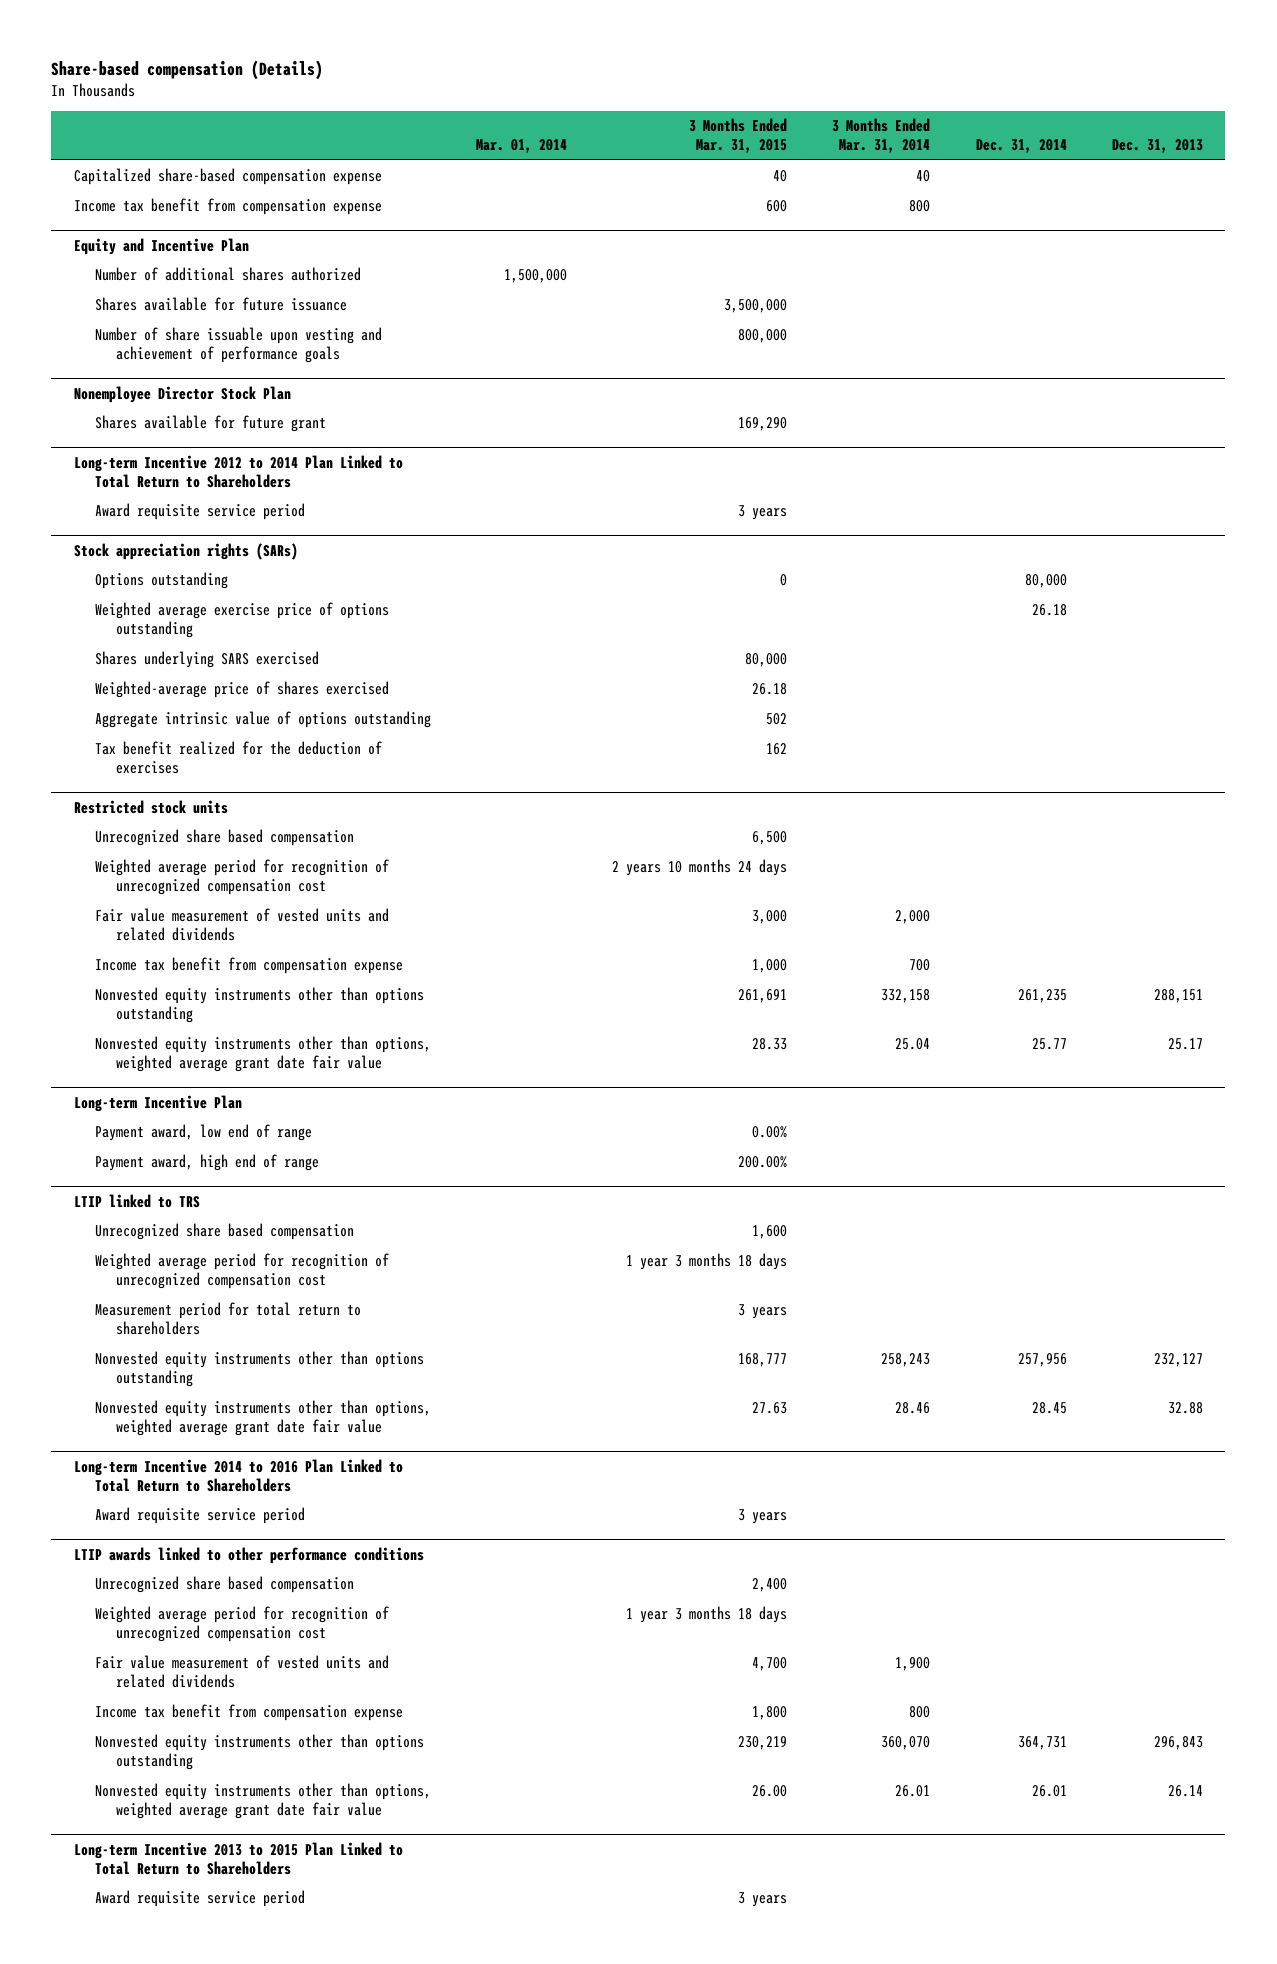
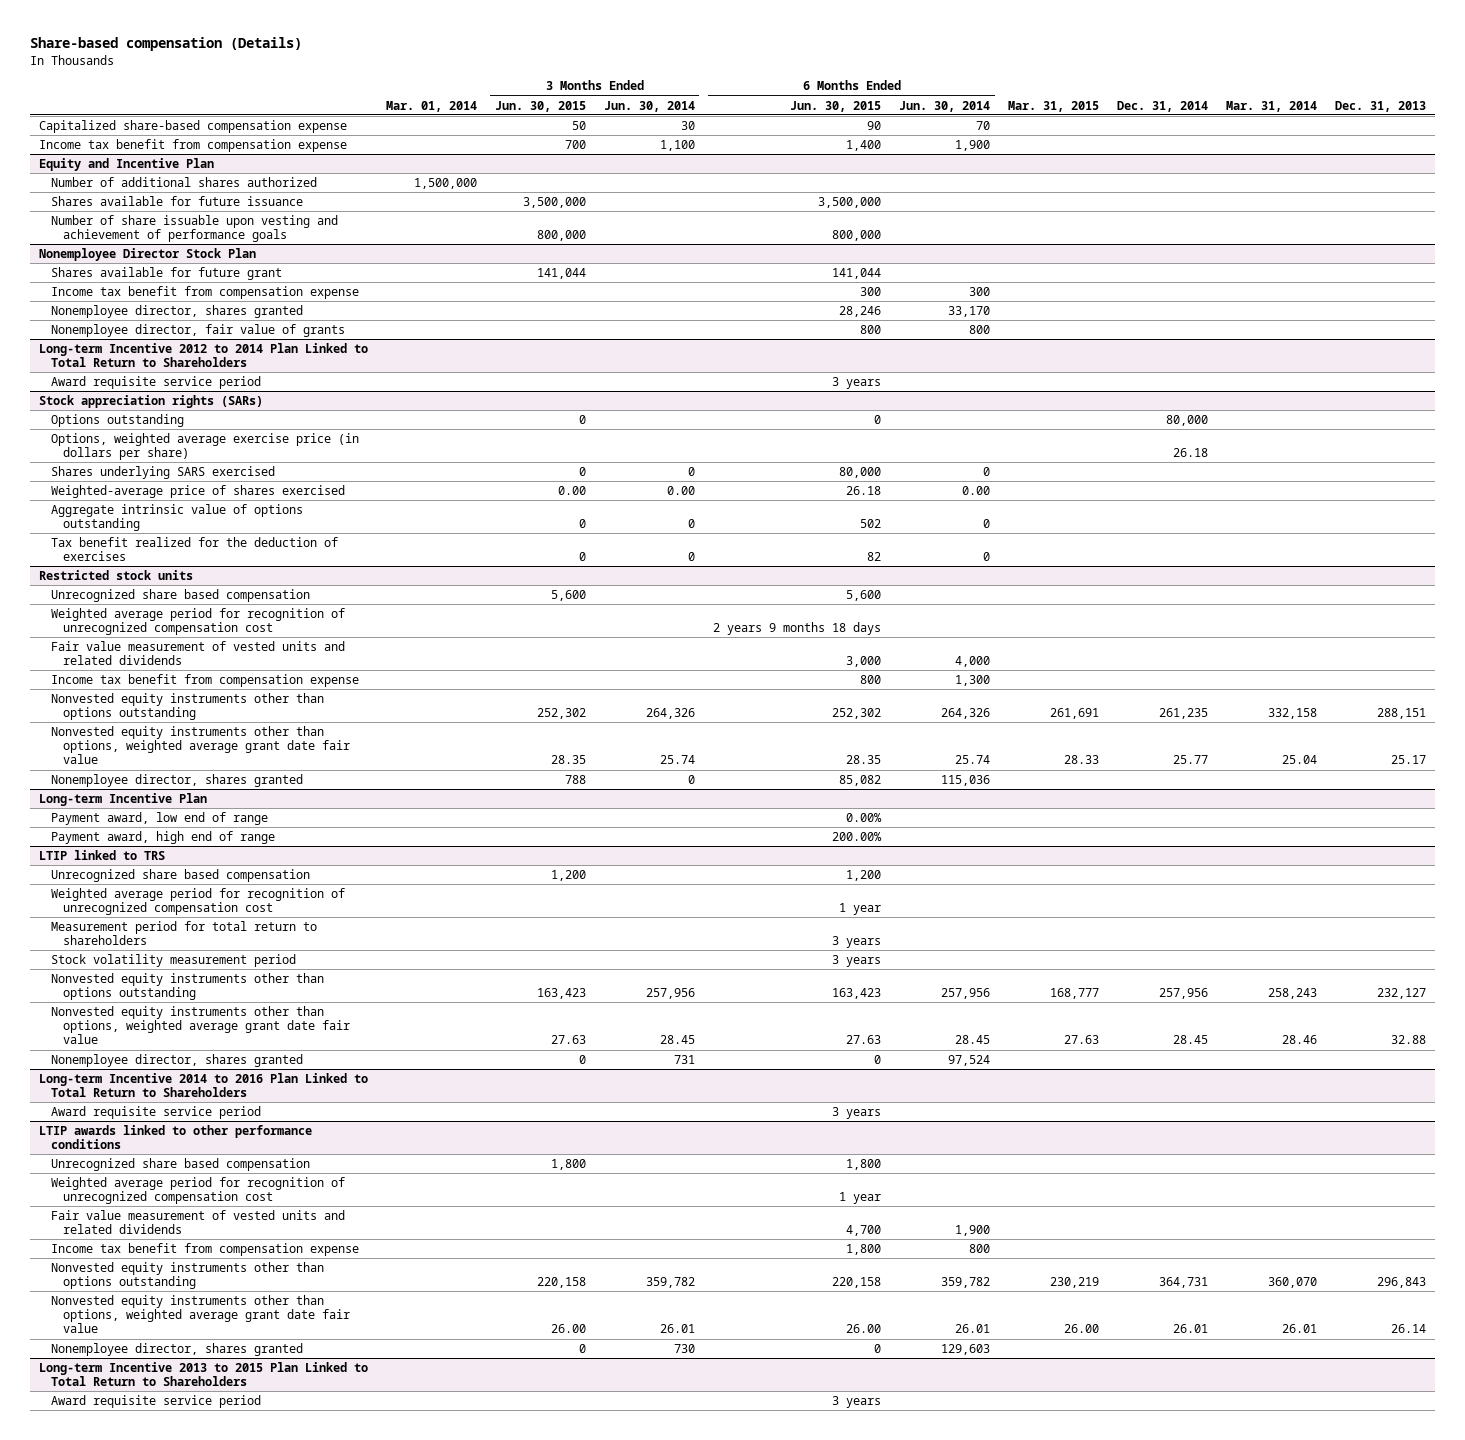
- | Mar. 01, 2014 | 3 Months Ended Mar. 31, 2015 | 3 Months Ended Mar. 31, 2014 | Dec. 31, 2014 | Dec. 31, 2013
+ | Mar. 01, 2014 | 3 Months Ended Jun. 30, 2015 | 3 Months Ended Jun. 30, 2014 | 6 Months Ended Jun. 30, 2015 | 6 Months Ended Jun. 30, 2014 | Mar. 31, 2015 | Dec. 31, 2014 | Mar. 31, 2014 | Dec. 31, 2013
@ Nonemployee Director Stock Plan
+ Income tax benefit from compensation expense | | | | 300 | 300 | | | |
+ Nonemployee director, shares granted | | | | 28,246 | 33,170 | | | |
+ Nonemployee director, fair value of grants | | | | 800 | 800 | | | |
@ Stock appreciation rights (SARs)
- Weighted average exercise price of options outstanding | | | | 26.18 |
+ Options, weighted average exercise price (in dollars per share) | | | | | | | 26.18 | |
@ Restricted stock units
+ Nonemployee director, shares granted | | 788 | 0 | 85,082 | 115,036 | | | |
@ LTIP linked to TRS
+ Stock volatility measurement period | | | | 3 years | | | | |
+ Nonemployee director, shares granted | | 0 | 731 | 0 | 97,524 | | | |
@ LTIP awards linked to other performance conditions
+ Nonemployee director, shares granted | | 0 | 730 | 0 | 129,603 | | | |

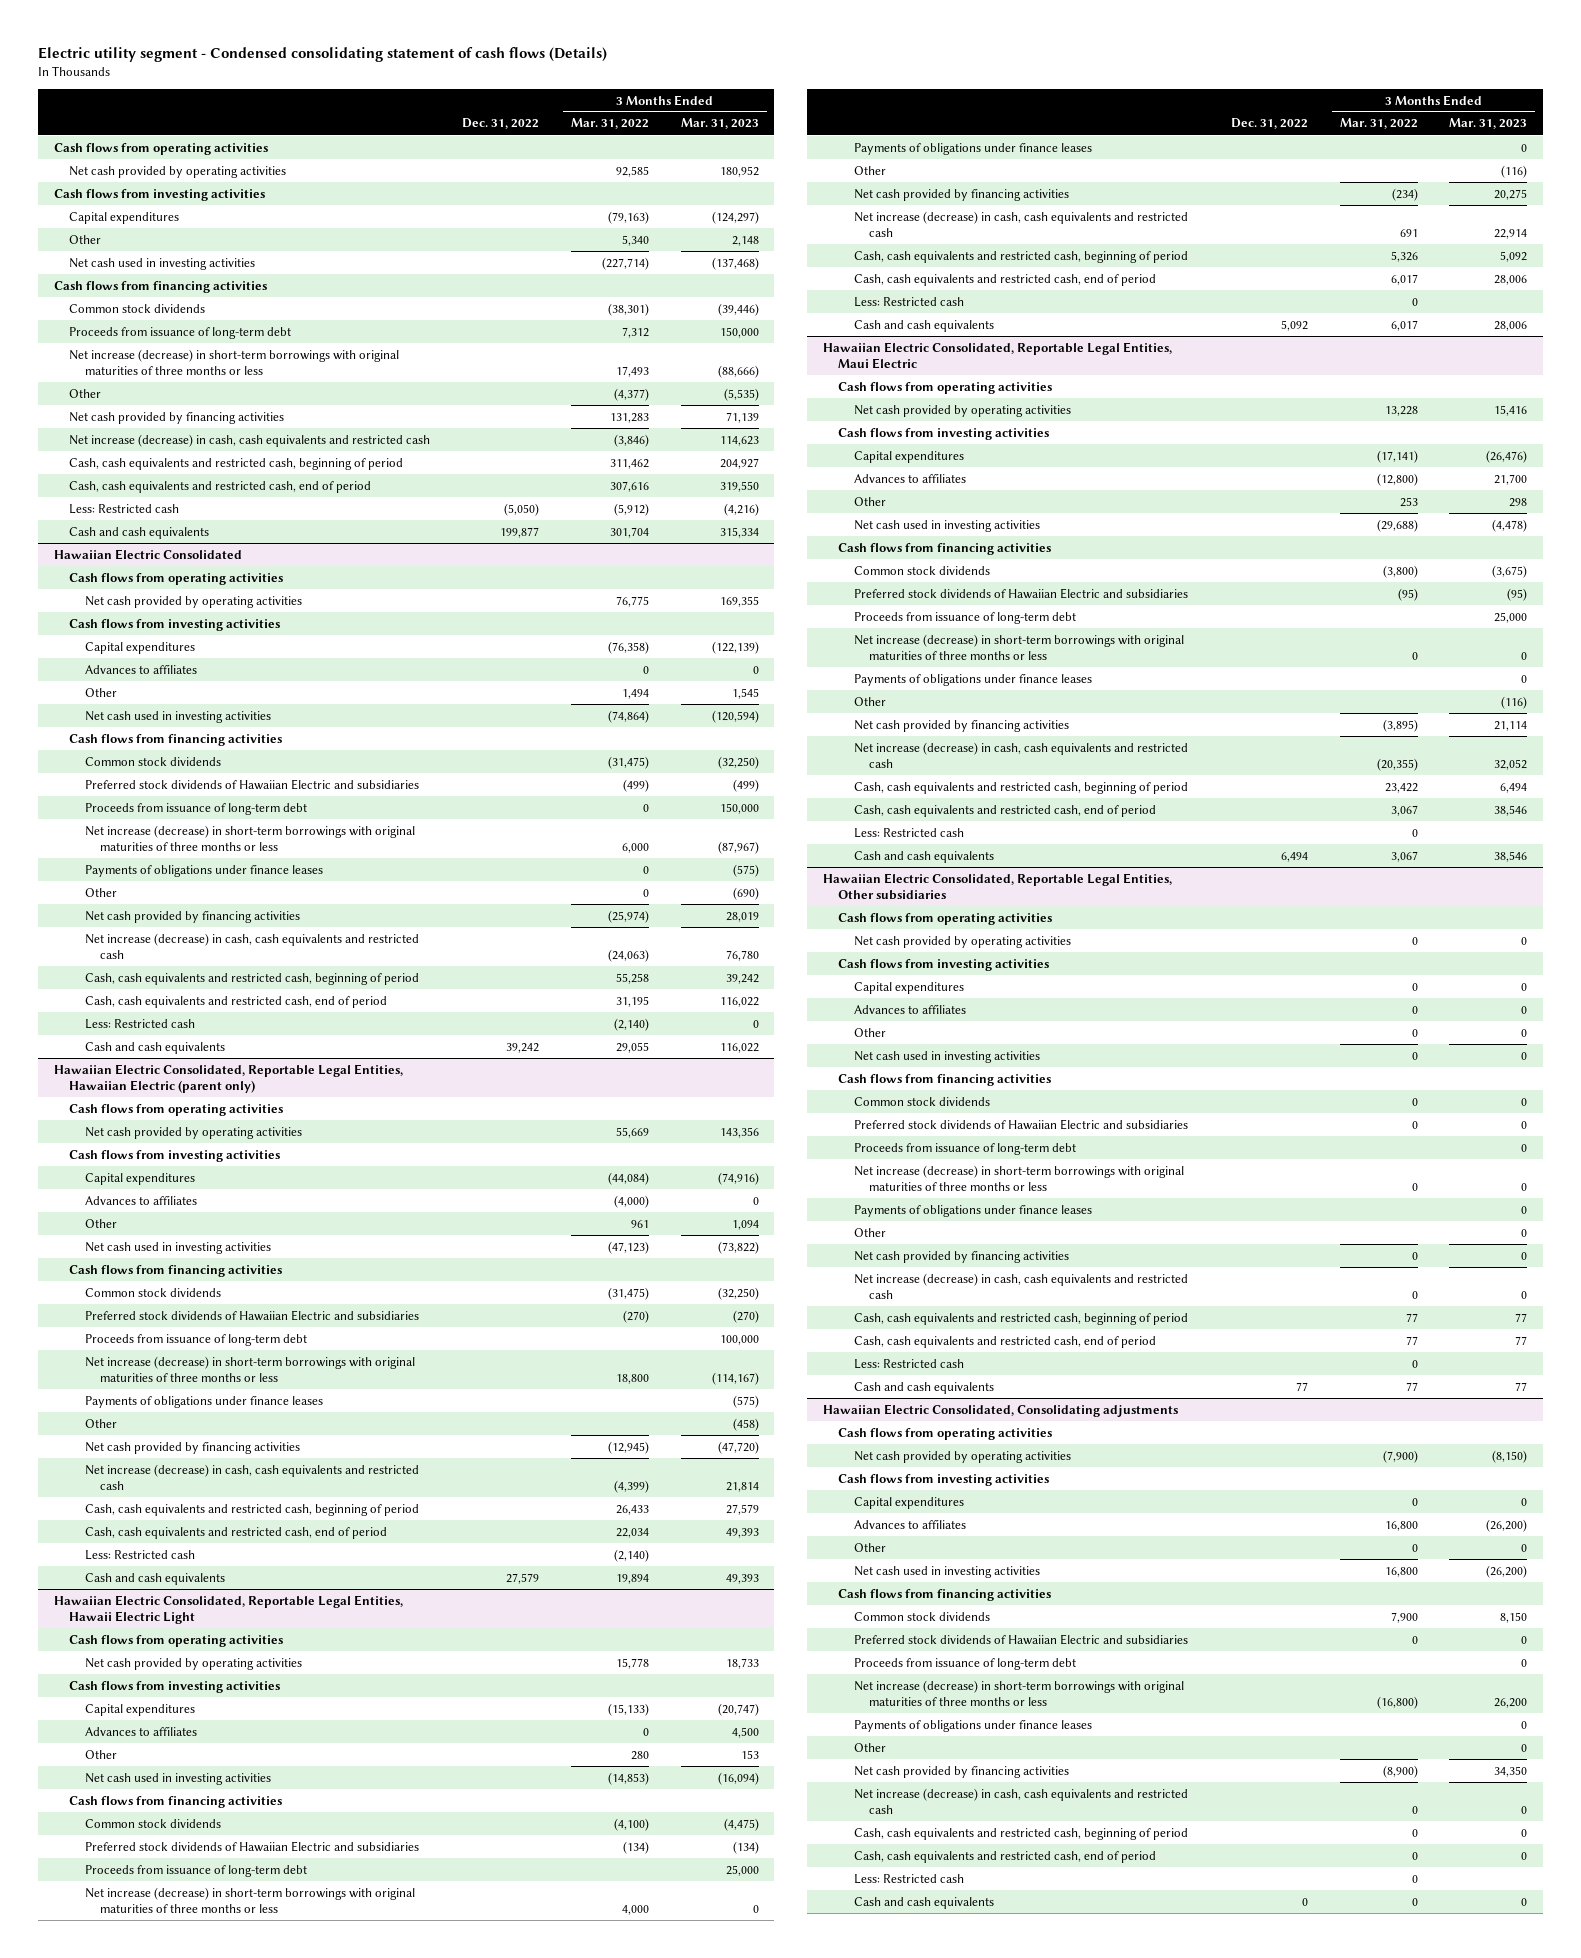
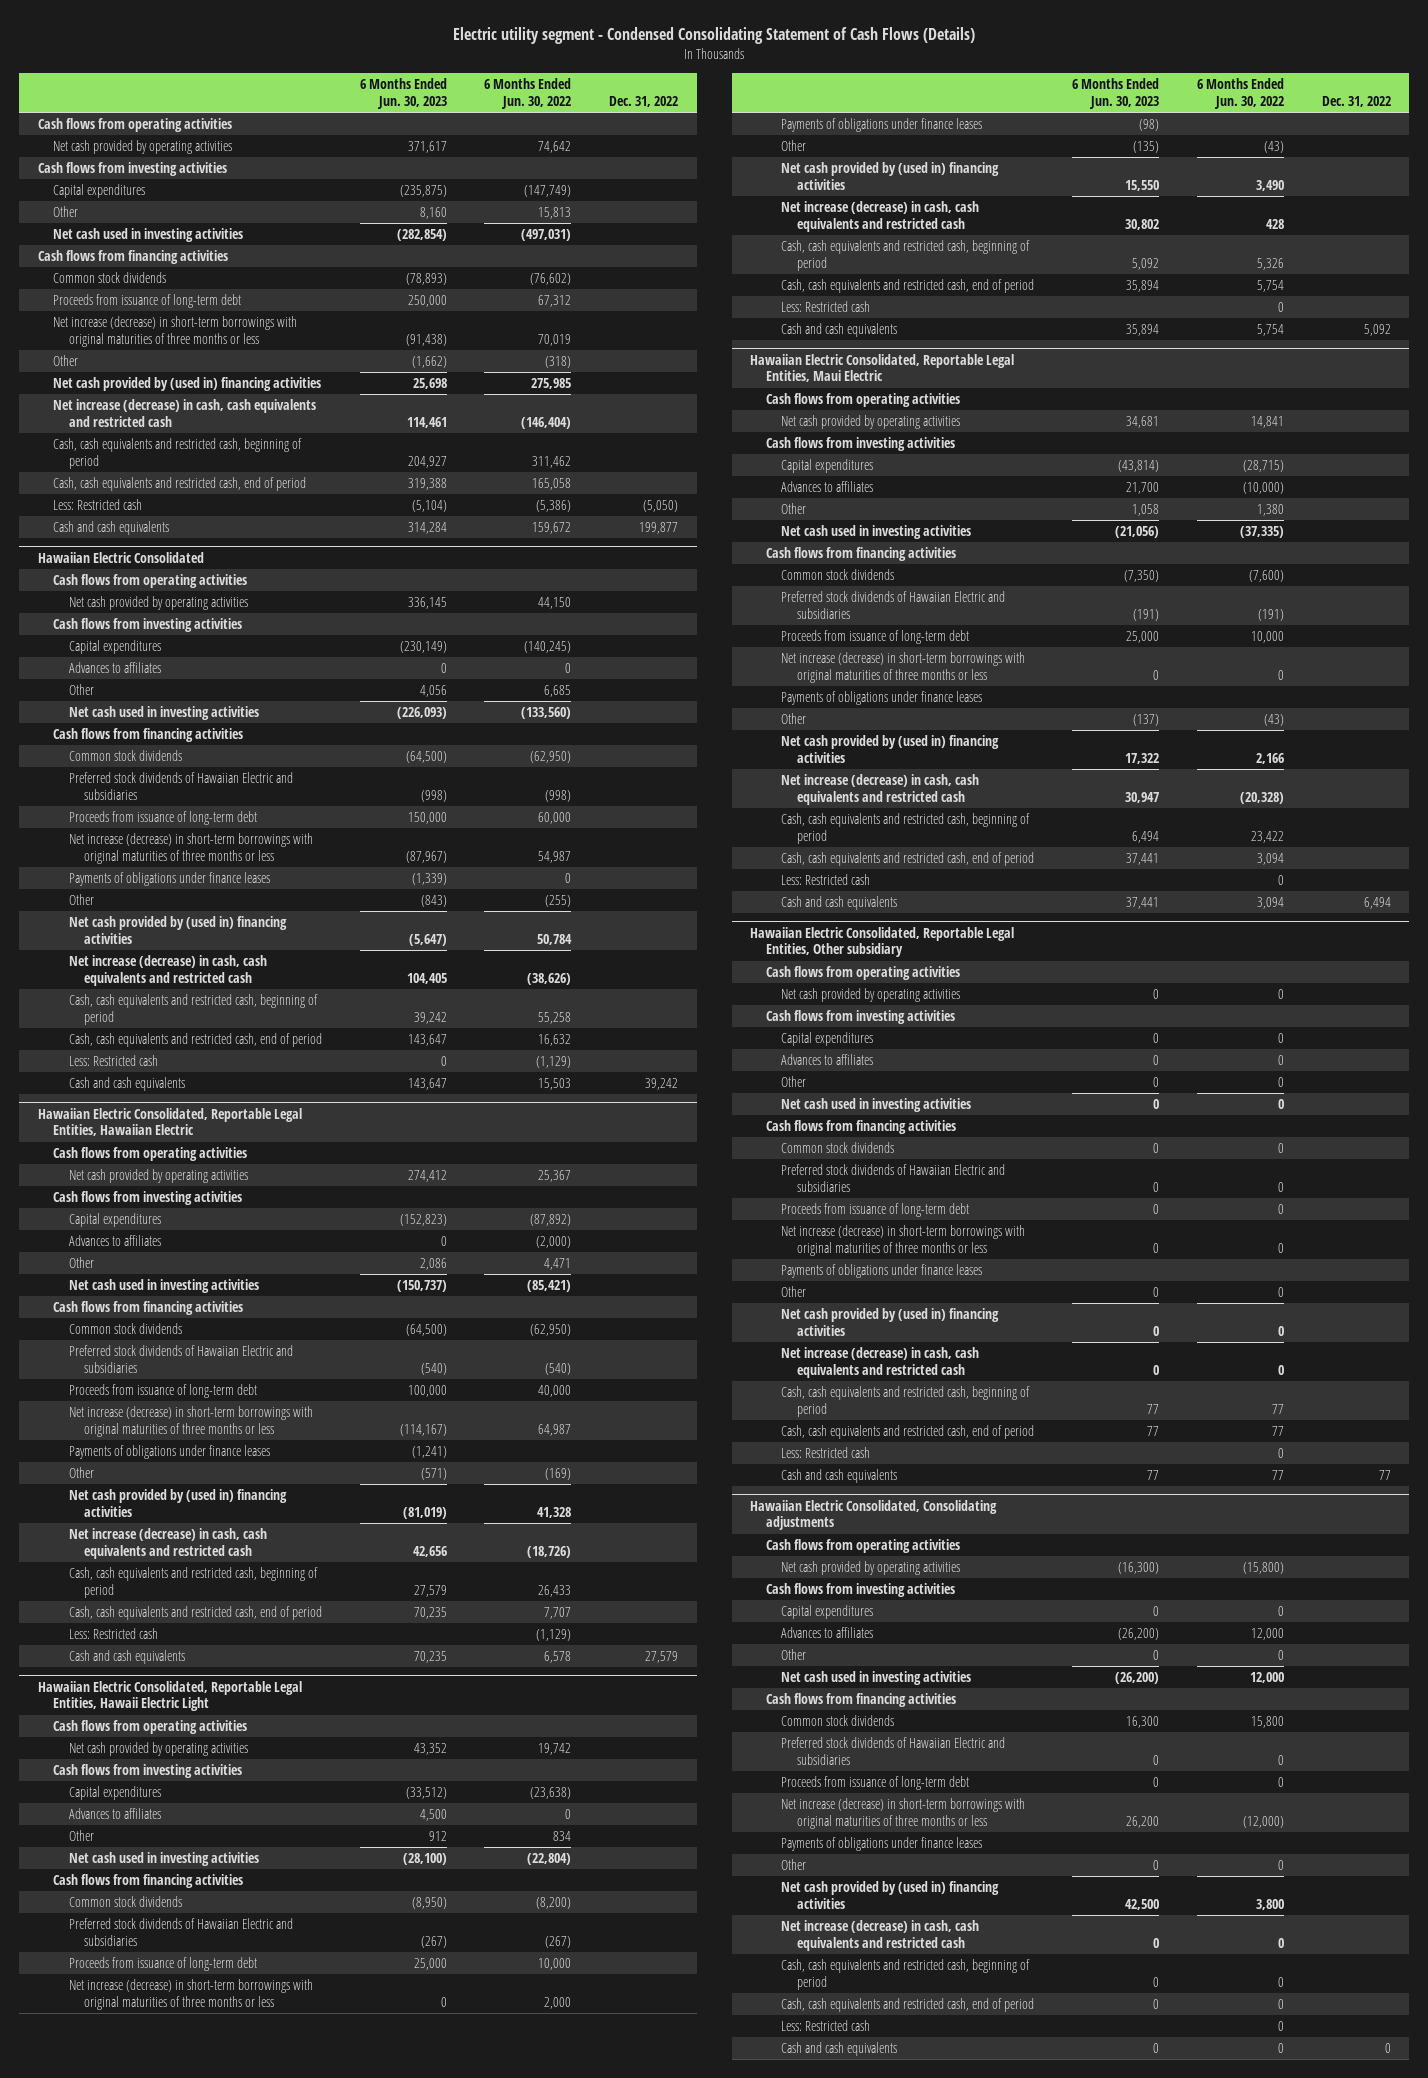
- Electric utility segment - Condensed consolidating statement of cash flows (Details)
+ Electric utility segment - Condensed Consolidating Statement of Cash Flows (Details)
- | Dec. 31, 2022 | 3 Months Ended Mar. 31, 2022 | 3 Months Ended Mar. 31, 2023
+ | 6 Months Ended Jun. 30, 2023 | 6 Months Ended Jun. 30, 2022 | Dec. 31, 2022
- Net cash provided by financing activities | | 131,283 | 71,139
+ Net cash provided by (used in) financing activities | 25,698 | 275,985 |
@ Hawaiian Electric Consolidated
- Net cash provided by financing activities | | (25,974) | 28,019
+ Net cash provided by (used in) financing activities | (5,647) | 50,784 |
- Hawaiian Electric Consolidated, Reportable Legal Entities, Hawaiian Electric (parent only)
+ Hawaiian Electric Consolidated, Reportable Legal Entities, Hawaiian Electric
- Net cash provided by financing activities | | (12,945) | (47,720)
+ Net cash provided by (used in) financing activities | (81,019) | 41,328 |
@ Hawaiian Electric Consolidated, Reportable Legal Entities, Hawaii Electric Light
- Net cash provided by financing activities | | (234) | 20,275
+ Net cash provided by (used in) financing activities | 15,550 | 3,490 |
@ Hawaiian Electric Consolidated, Reportable Legal Entities, Maui Electric
- Net cash provided by financing activities | | (3,895) | 21,114
+ Net cash provided by (used in) financing activities | 17,322 | 2,166 |
- Hawaiian Electric Consolidated, Reportable Legal Entities, Other subsidiaries
+ Hawaiian Electric Consolidated, Reportable Legal Entities, Other subsidiary
- Net cash provided by financing activities | | 0 | 0
+ Net cash provided by (used in) financing activities | 0 | 0 |
@ Hawaiian Electric Consolidated, Consolidating adjustments
- Net cash provided by financing activities | | (8,900) | 34,350
+ Net cash provided by (used in) financing activities | 42,500 | 3,800 |

